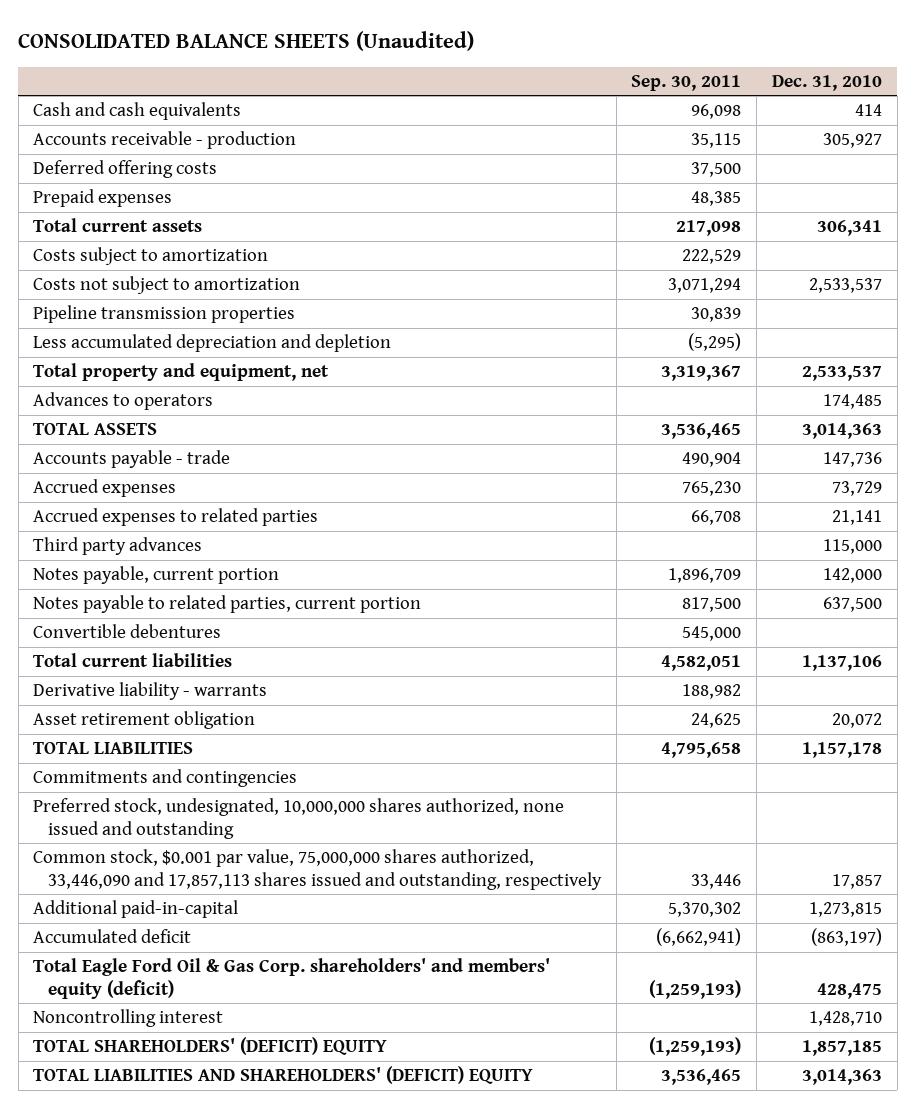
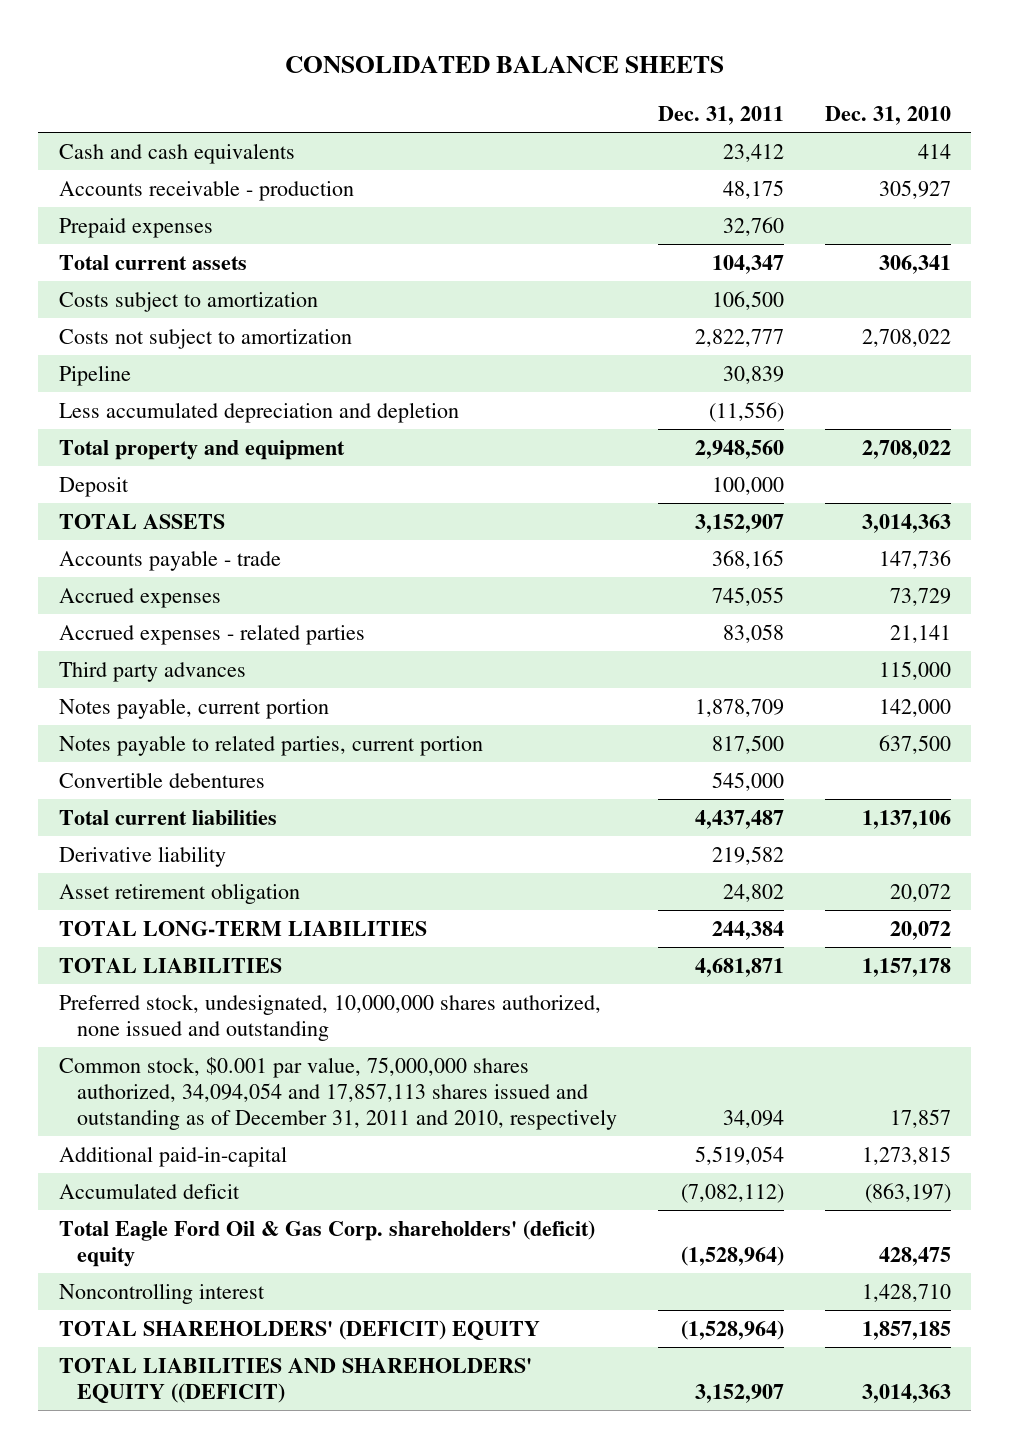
- CONSOLIDATED BALANCE SHEETS (Unaudited)
+ CONSOLIDATED BALANCE SHEETS
- | Sep. 30, 2011 | Dec. 31, 2010
+ | Dec. 31, 2011 | Dec. 31, 2010
- Deferred offering costs | 37,500 |
- Costs not subject to amortization | 3,071,294 | 2,533,537
- Pipeline transmission properties | 30,839 |
+ Costs not subject to amortization | 2,822,777 | 2,708,022
+ Pipeline | 30,839 |
- Total property and equipment, net | 3,319,367 | 2,533,537
- Advances to operators | | 174,485
+ Total property and equipment | 2,948,560 | 2,708,022
+ Deposit | 100,000 |
- Accrued expenses to related parties | 66,708 | 21,141
+ Accrued expenses - related parties | 83,058 | 21,141
- Derivative liability - warrants | 188,982 |
+ Derivative liability | 219,582 |
+ TOTAL LONG-TERM LIABILITIES | 244,384 | 20,072
- Commitments and contingencies
- Common stock, $0.001 par value, 75,000,000 shares authorized, 33,446,090 and 17,857,113 shares issued and outstanding, respectively | 33,446 | 17,857
+ Common stock, $0.001 par value, 75,000,000 shares authorized, 34,094,054 and 17,857,113 shares issued and outstanding as of December 31, 2011 and 2010, respectively | 34,094 | 17,857
- Total Eagle Ford Oil & Gas Corp. shareholders' and members' equity (deficit) | (1,259,193) | 428,475
+ Total Eagle Ford Oil & Gas Corp. shareholders' (deficit) equity | (1,528,964) | 428,475
- TOTAL LIABILITIES AND SHAREHOLDERS' (DEFICIT) EQUITY | 3,536,465 | 3,014,363
+ TOTAL LIABILITIES AND SHAREHOLDERS' EQUITY ((DEFICIT) | 3,152,907 | 3,014,363

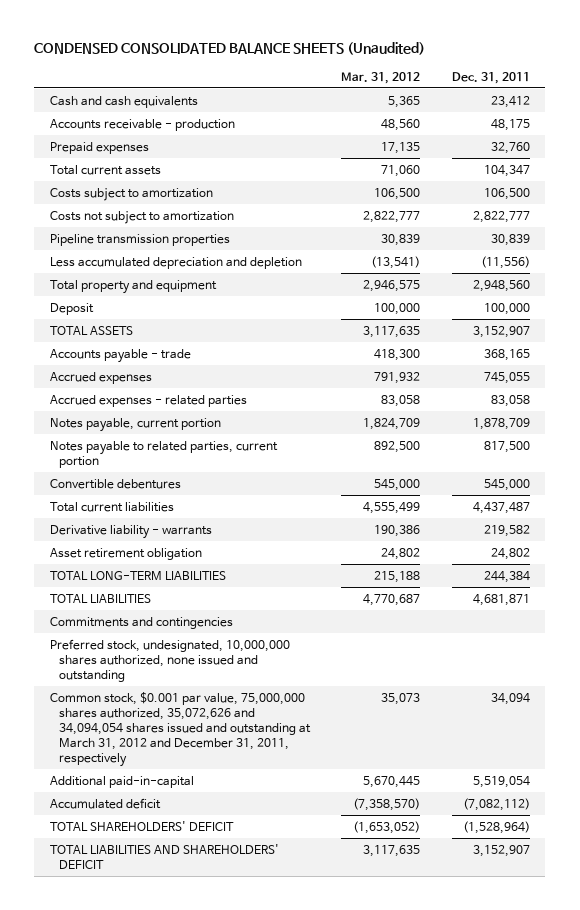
- CONSOLIDATED BALANCE SHEETS
+ CONDENSED CONSOLIDATED BALANCE SHEETS (Unaudited)
- | Dec. 31, 2011 | Dec. 31, 2010
+ | Mar. 31, 2012 | Dec. 31, 2011
- Pipeline | 30,839 |
+ Pipeline transmission properties | 30,839 | 30,839
- Third party advances | | 115,000
- Derivative liability | 219,582 |
+ Derivative liability - warrants | 190,386 | 219,582
+ Commitments and contingencies
- Common stock, $0.001 par value, 75,000,000 shares authorized, 34,094,054 and 17,857,113 shares issued and outstanding as of December 31, 2011 and 2010, respectively | 34,094 | 17,857
+ Common stock, $0.001 par value, 75,000,000 shares authorized, 35,072,626 and 34,094,054 shares issued and outstanding at March 31, 2012 and December 31, 2011, respectively | 35,073 | 34,094
- Total Eagle Ford Oil & Gas Corp. shareholders' (deficit) equity | (1,528,964) | 428,475
- Noncontrolling interest | | 1,428,710
- TOTAL SHAREHOLDERS' (DEFICIT) EQUITY | (1,528,964) | 1,857,185
- TOTAL LIABILITIES AND SHAREHOLDERS' EQUITY ((DEFICIT) | 3,152,907 | 3,014,363
+ TOTAL SHAREHOLDERS' DEFICIT | (1,653,052) | (1,528,964)
+ TOTAL LIABILITIES AND SHAREHOLDERS' DEFICIT | 3,117,635 | 3,152,907

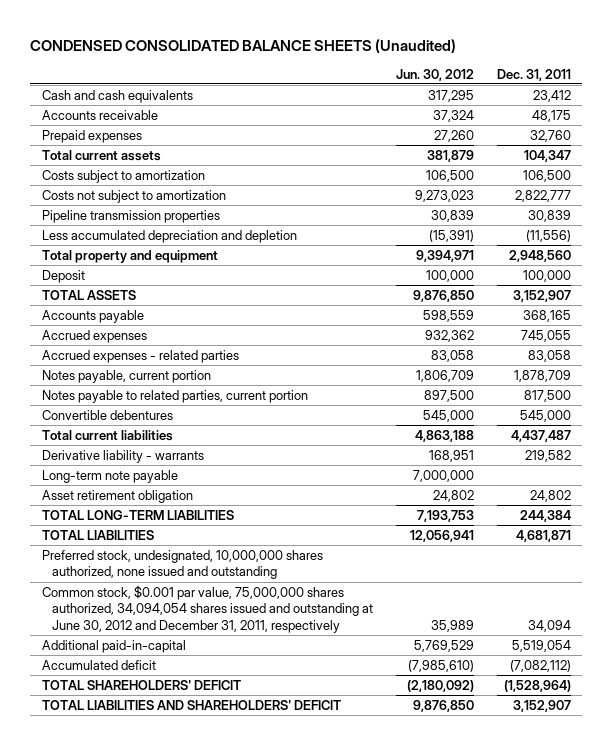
- | Mar. 31, 2012 | Dec. 31, 2011
+ | Jun. 30, 2012 | Dec. 31, 2011
- Accounts receivable - production | 48,560 | 48,175
+ Accounts receivable | 37,324 | 48,175
- Accounts payable - trade | 418,300 | 368,165
+ Accounts payable | 598,559 | 368,165
+ Long-term note payable | 7,000,000 |
- Commitments and contingencies
- Common stock, $0.001 par value, 75,000,000 shares authorized, 35,072,626 and 34,094,054 shares issued and outstanding at March 31, 2012 and December 31, 2011, respectively | 35,073 | 34,094
+ Common stock, $0.001 par value, 75,000,000 shares authorized, 34,094,054 shares issued and outstanding at June 30, 2012 and December 31, 2011, respectively | 35,989 | 34,094

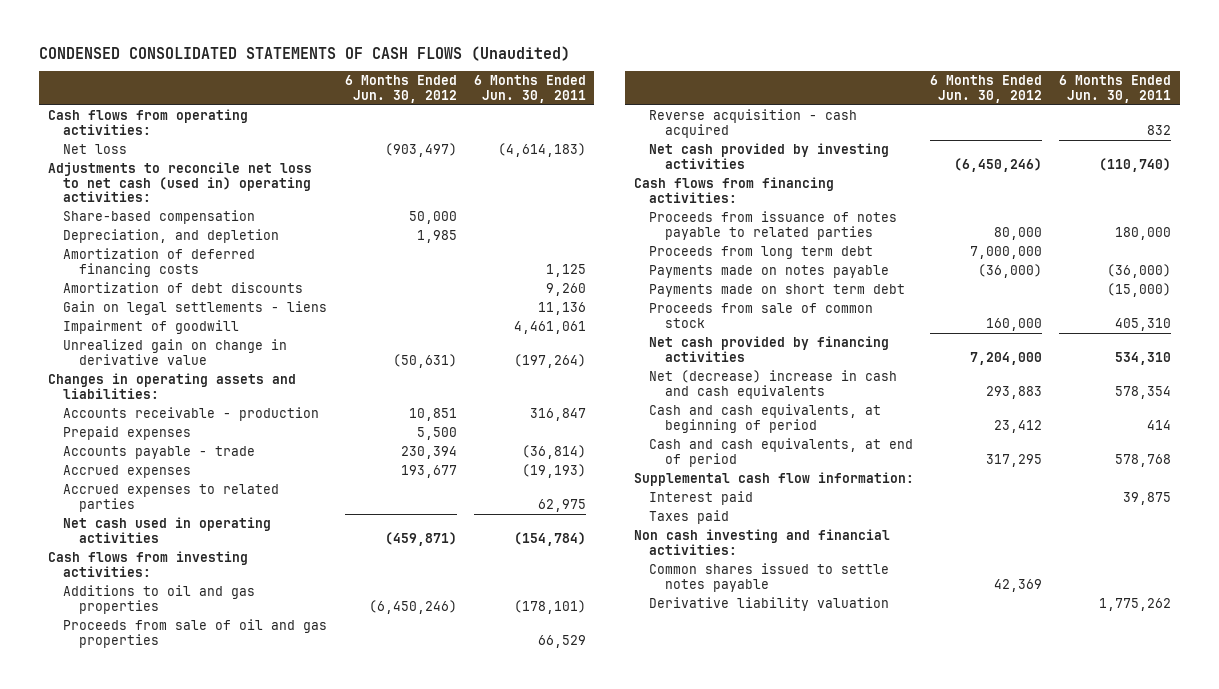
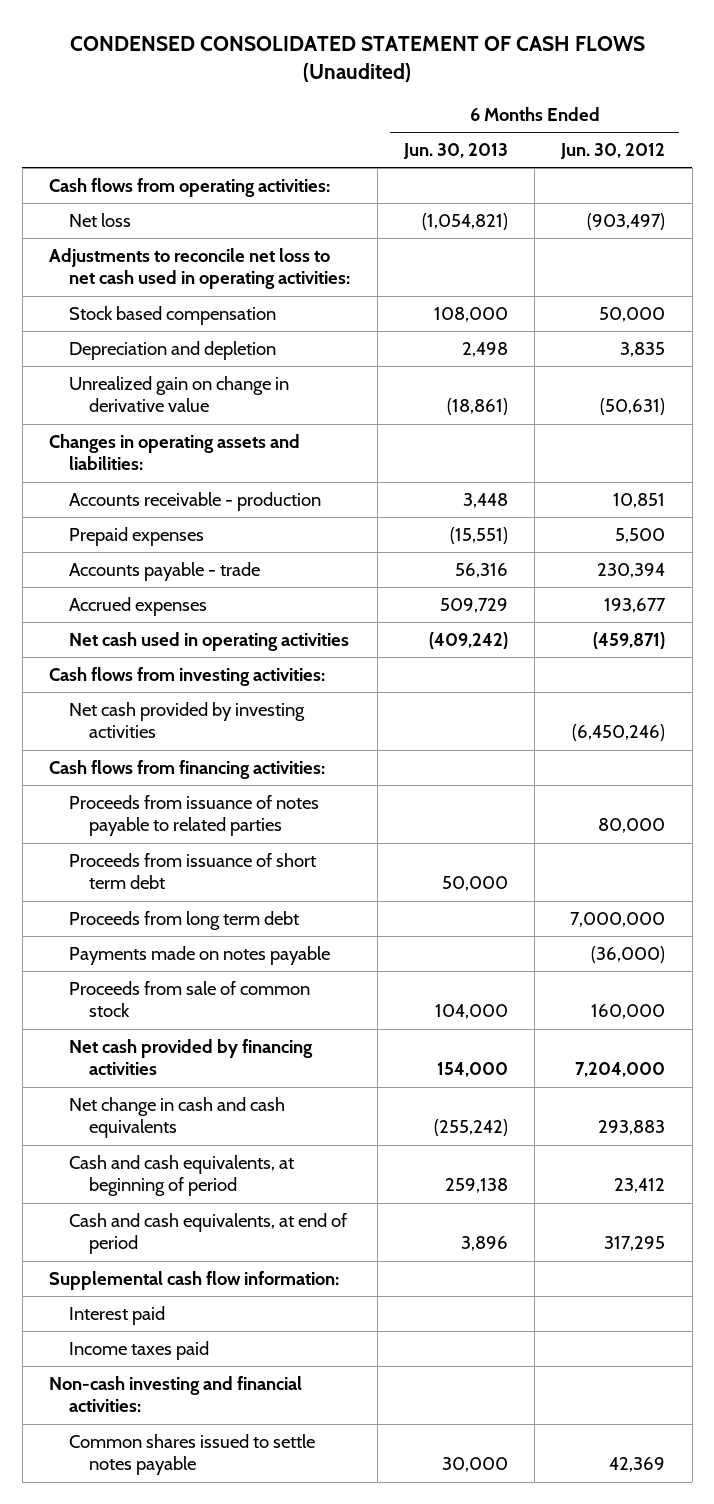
- CONDENSED CONSOLIDATED STATEMENTS OF CASH FLOWS (Unaudited)
+ CONDENSED CONSOLIDATED STATEMENT OF CASH FLOWS (Unaudited)
- | 6 Months Ended Jun. 30, 2012 | 6 Months Ended Jun. 30, 2011
+ | 6 Months Ended Jun. 30, 2013 | 6 Months Ended Jun. 30, 2012
- Adjustments to reconcile net loss to net cash (used in) operating activities:
- Share-based compensation | 50,000 |
- Depreciation, and depletion | 1,985 |
- Amortization of deferred financing costs | | 1,125
- Amortization of debt discounts | | 9,260
- Gain on legal settlements - liens | | 11,136
- Impairment of goodwill | | 4,461,061
+ Adjustments to reconcile net loss to net cash used in operating activities:
+ Stock based compensation | 108,000 | 50,000
+ Depreciation and depletion | 2,498 | 3,835
- Accrued expenses to related parties | | 62,975
- Additions to oil and gas properties | (6,450,246) | (178,101)
- Proceeds from sale of oil and gas properties | | 66,529
- Reverse acquisition - cash acquired | | 832
+ Proceeds from issuance of short term debt | 50,000 |
- Payments made on short term debt | | (15,000)
- Net (decrease) increase in cash and cash equivalents | 293,883 | 578,354
+ Net change in cash and cash equivalents | (255,242) | 293,883
- Taxes paid
- Non cash investing and financial activities:
+ Income taxes paid
+ Non-cash investing and financial activities:
- Derivative liability valuation | | 1,775,262

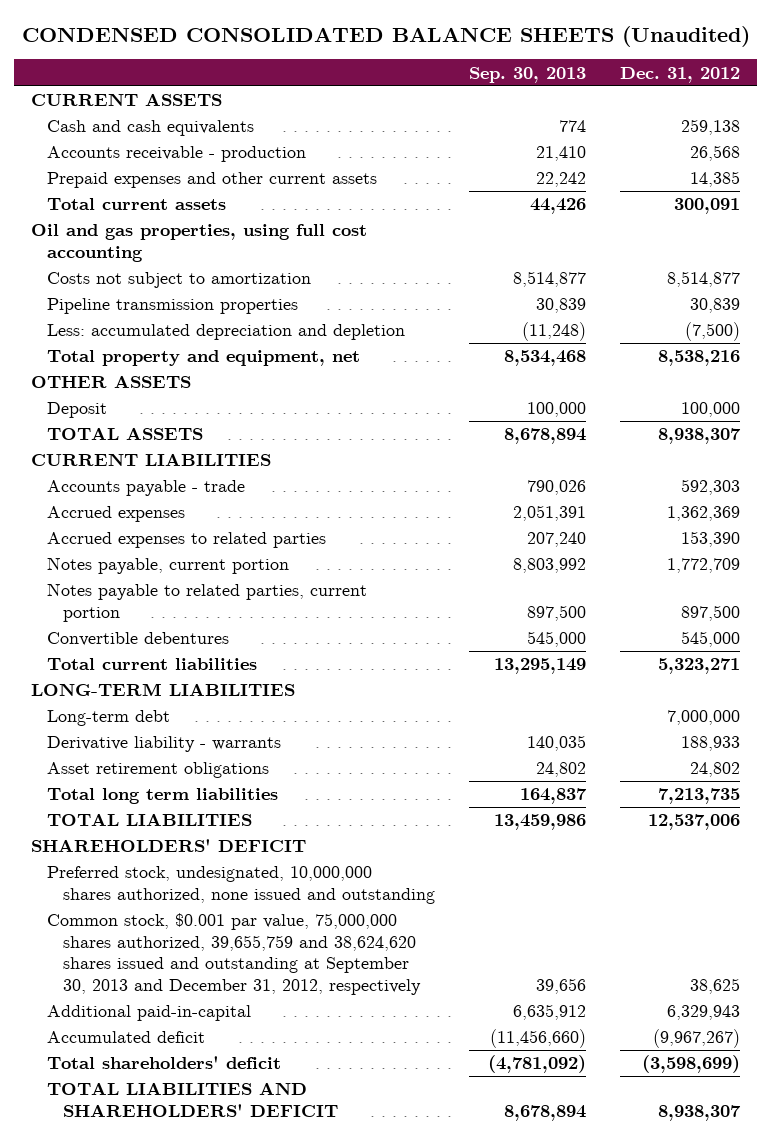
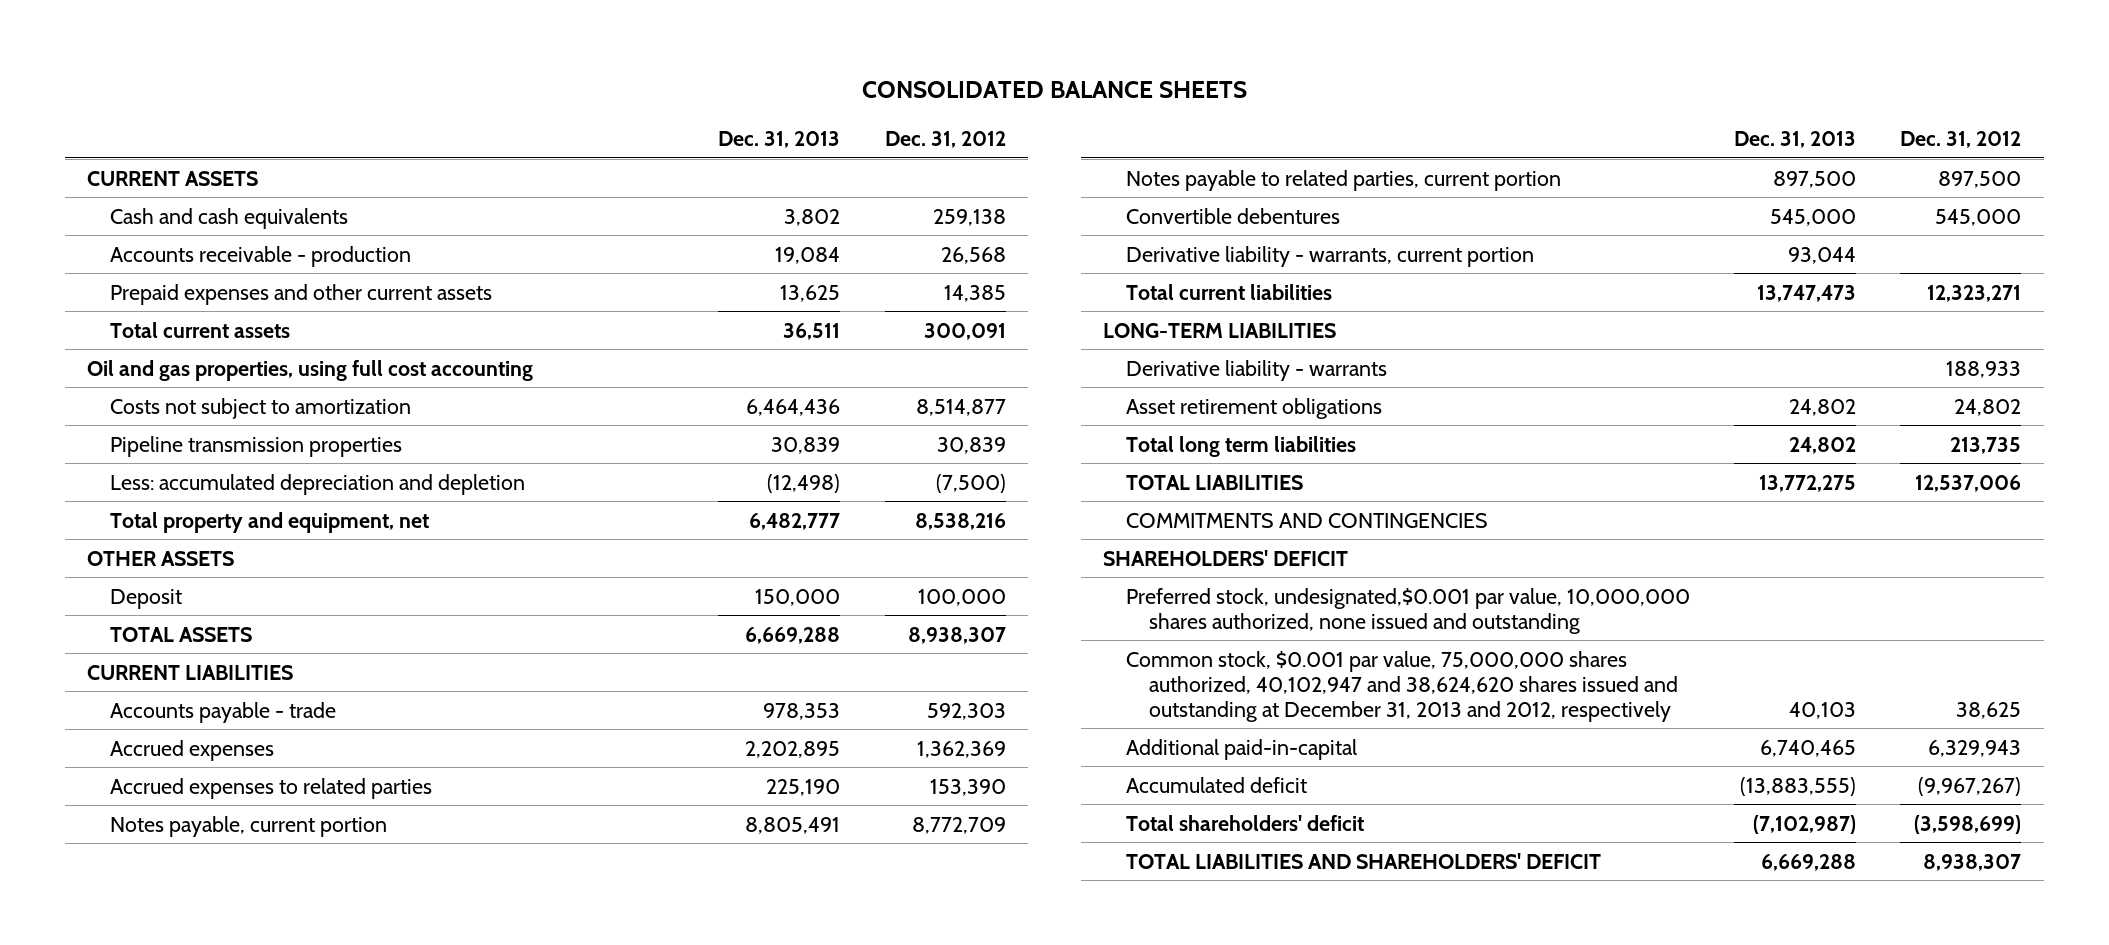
- CONDENSED CONSOLIDATED BALANCE SHEETS (Unaudited)
+ CONSOLIDATED BALANCE SHEETS
- | Sep. 30, 2013 | Dec. 31, 2012
+ | Dec. 31, 2013 | Dec. 31, 2012
- Notes payable, current portion | 8,803,992 | 1,772,709
+ Notes payable, current portion | 8,805,491 | 8,772,709
- Total current liabilities | 13,295,149 | 5,323,271
+ Derivative liability - warrants, current portion | 93,044 |
+ Total current liabilities | 13,747,473 | 12,323,271
- Long-term debt | | 7,000,000
- Total long term liabilities | 164,837 | 7,213,735
+ Total long term liabilities | 24,802 | 213,735
+ COMMITMENTS AND CONTINGENCIES
- Preferred stock, undesignated, 10,000,000 shares authorized, none issued and outstanding
- Common stock, $0.001 par value, 75,000,000 shares authorized, 39,655,759 and 38,624,620 shares issued and outstanding at September 30, 2013 and December 31, 2012, respectively | 39,656 | 38,625
+ Preferred stock, undesignated,$0.001 par value, 10,000,000 shares authorized, none issued and outstanding
+ Common stock, $0.001 par value, 75,000,000 shares authorized, 40,102,947 and 38,624,620 shares issued and outstanding at December 31, 2013 and 2012, respectively | 40,103 | 38,625

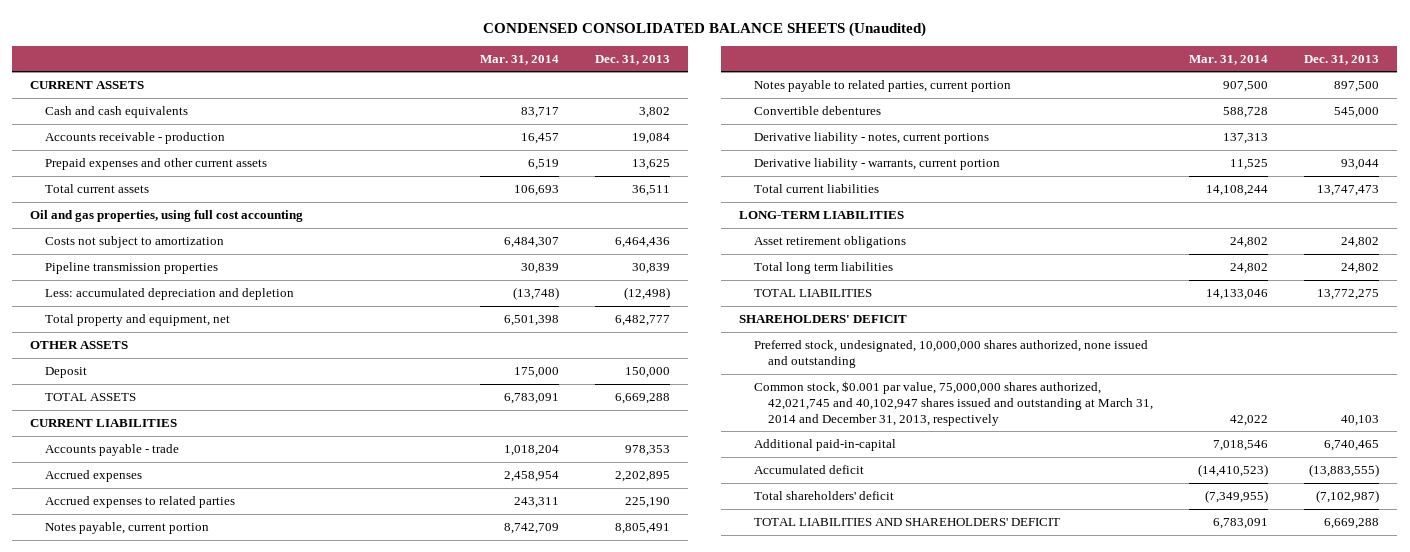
- CONSOLIDATED BALANCE SHEETS
+ CONDENSED CONSOLIDATED BALANCE SHEETS (Unaudited)
- | Dec. 31, 2013 | Dec. 31, 2012
+ | Mar. 31, 2014 | Dec. 31, 2013
+ Derivative liability - notes, current portions | 137,313 |
- Derivative liability - warrants | | 188,933
- COMMITMENTS AND CONTINGENCIES
- Preferred stock, undesignated,$0.001 par value, 10,000,000 shares authorized, none issued and outstanding
- Common stock, $0.001 par value, 75,000,000 shares authorized, 40,102,947 and 38,624,620 shares issued and outstanding at December 31, 2013 and 2012, respectively | 40,103 | 38,625
+ Preferred stock, undesignated, 10,000,000 shares authorized, none issued and outstanding
+ Common stock, $0.001 par value, 75,000,000 shares authorized, 42,021,745 and 40,102,947 shares issued and outstanding at March 31, 2014 and December 31, 2013, respectively | 42,022 | 40,103

